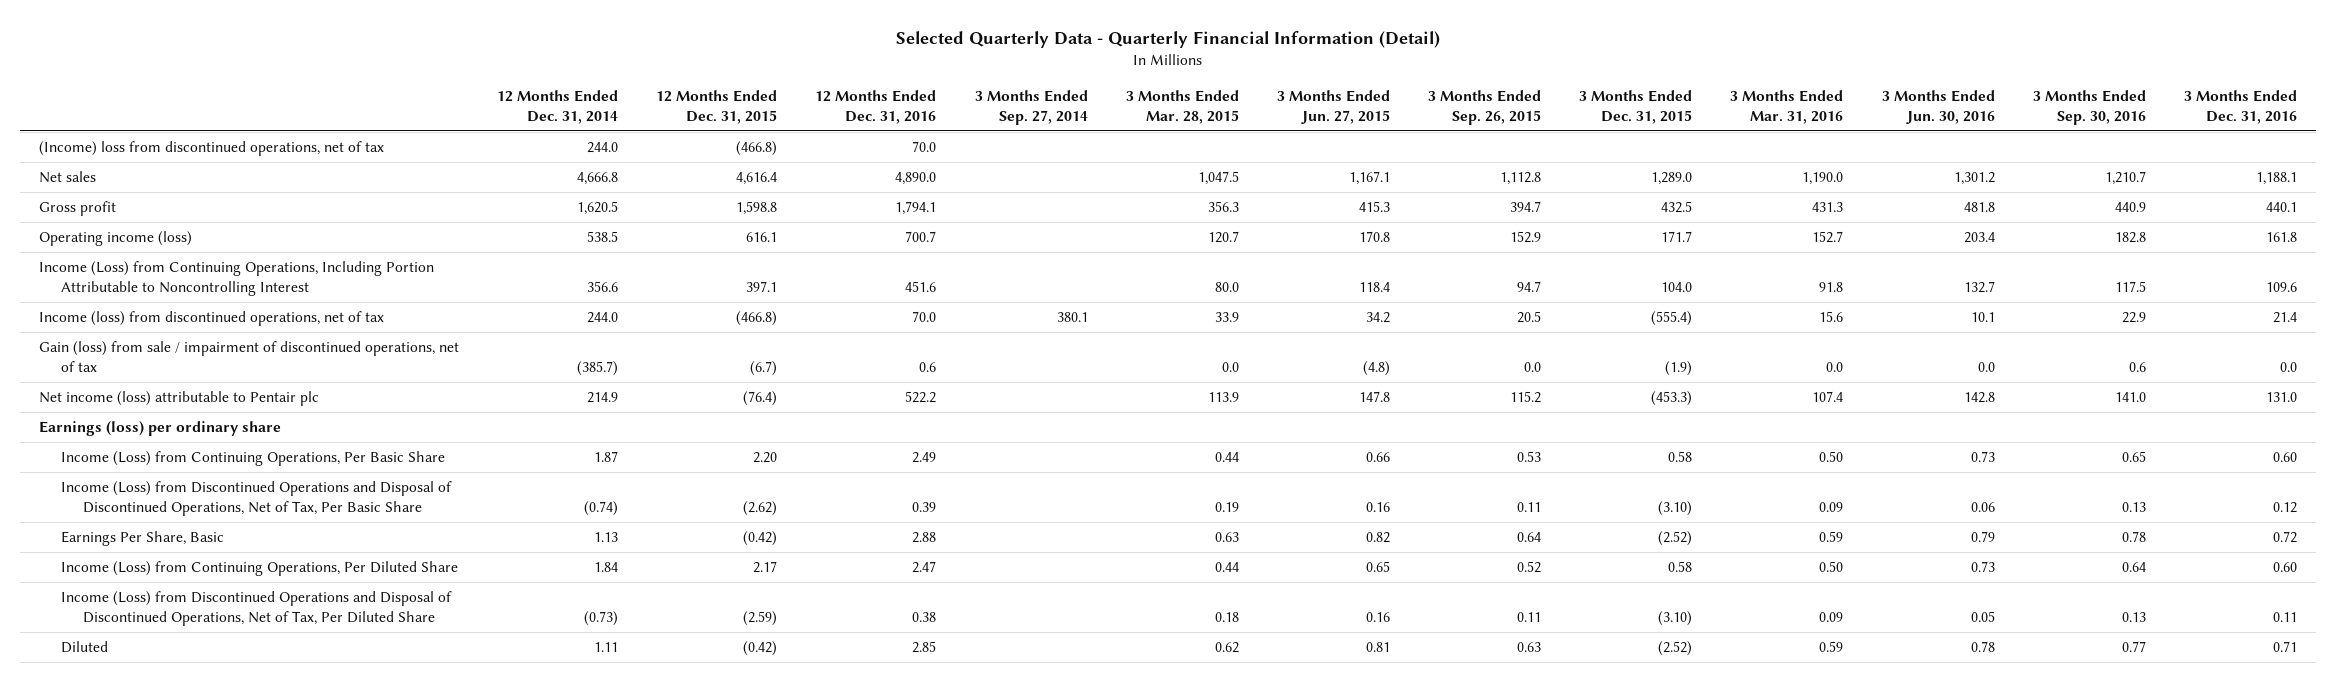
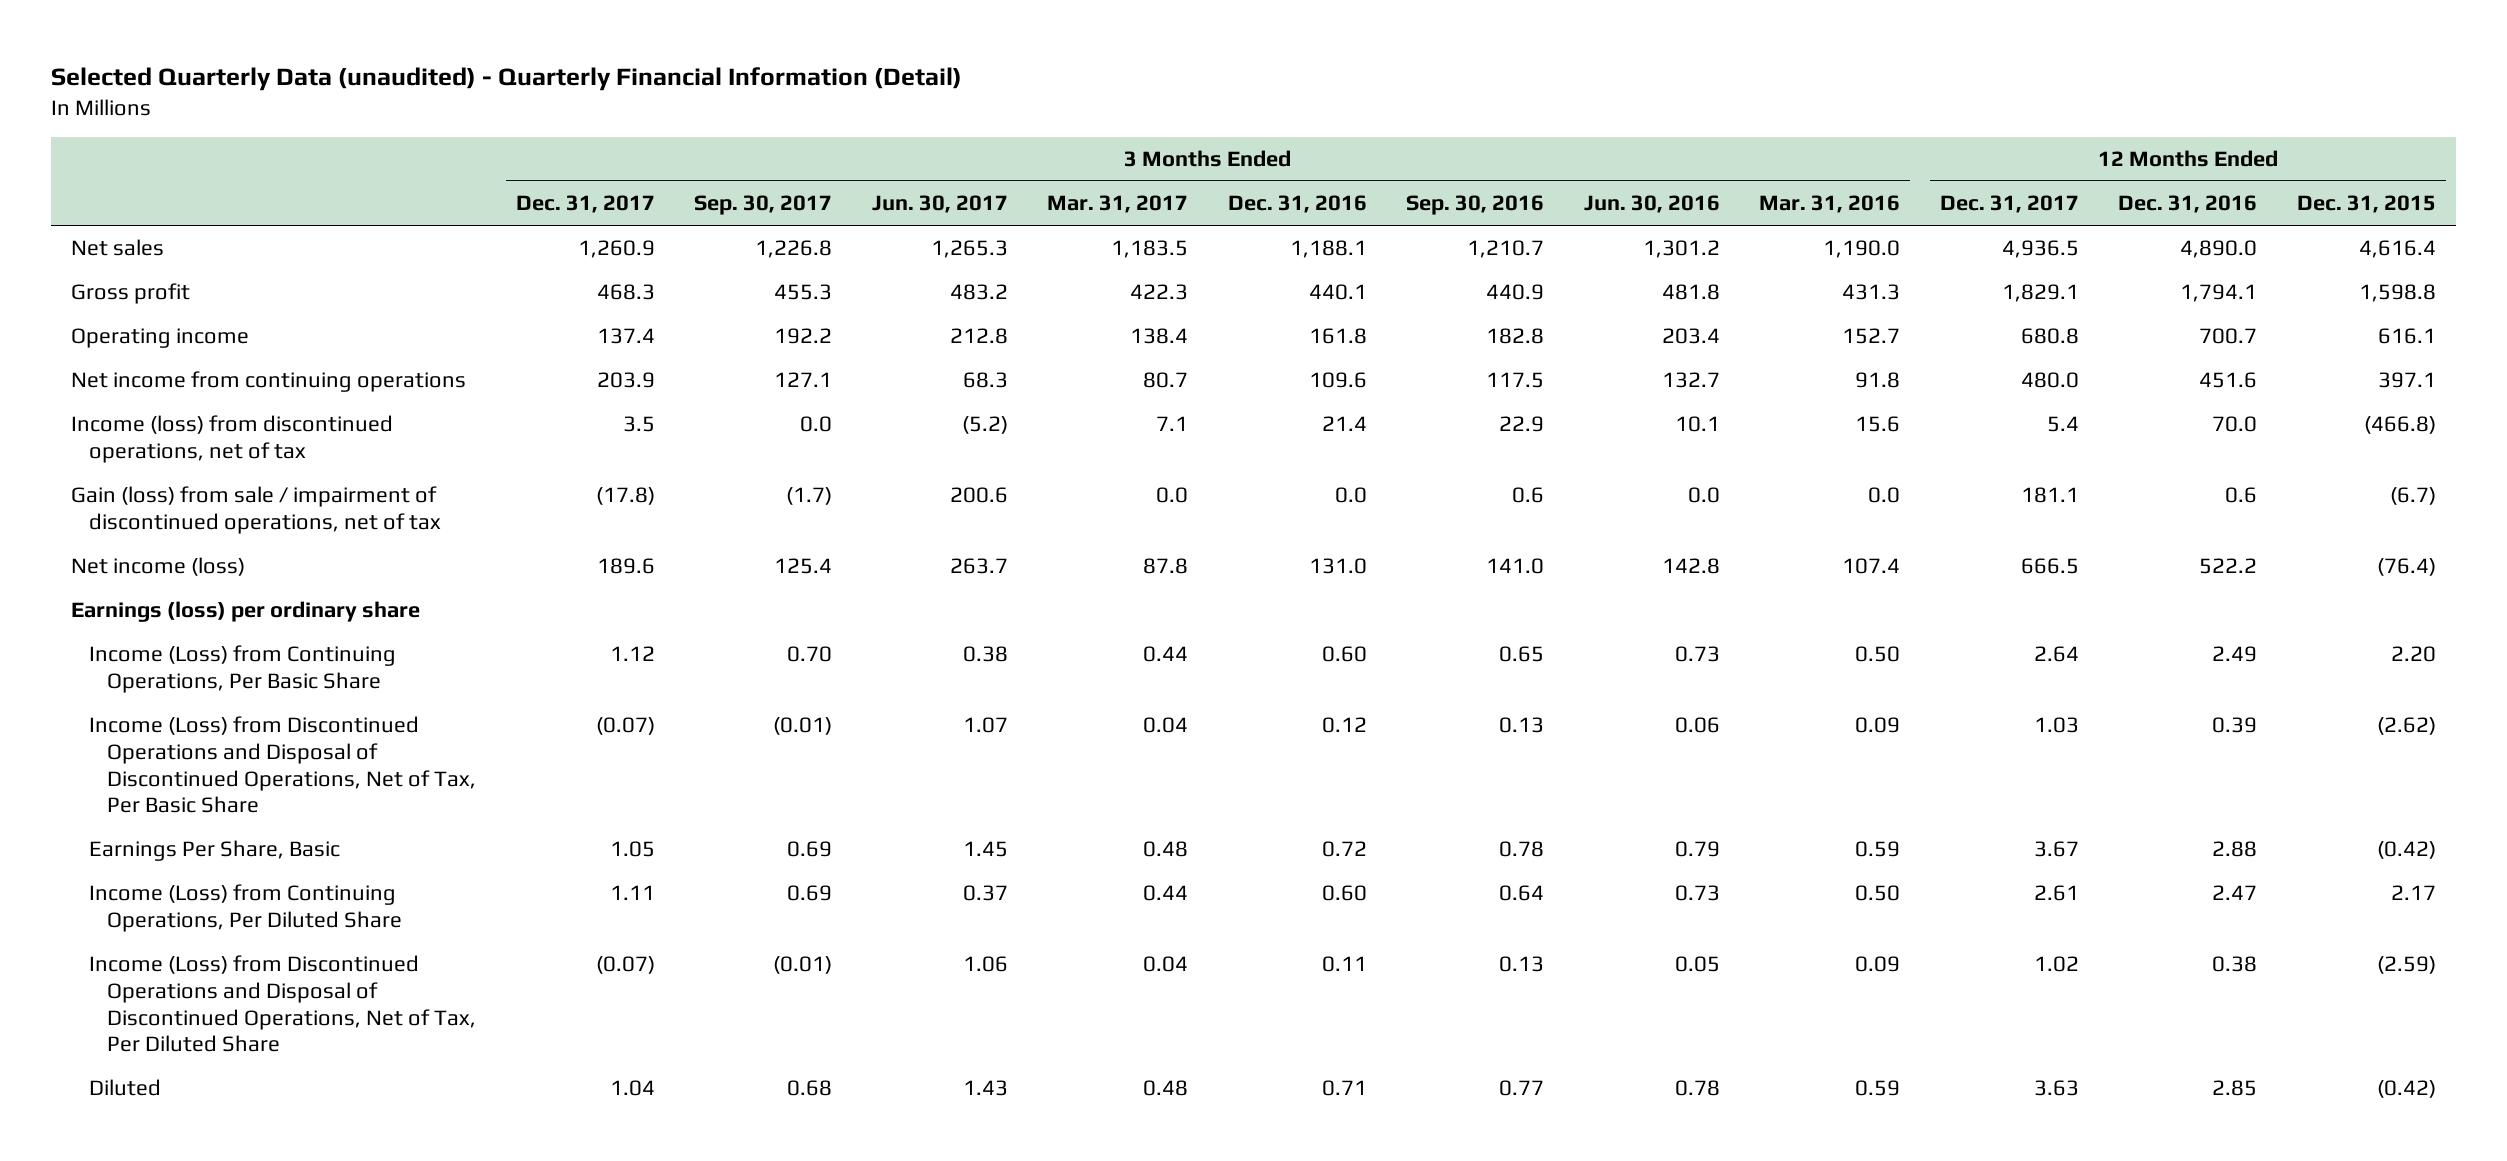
- Selected Quarterly Data - Quarterly Financial Information (Detail)
+ Selected Quarterly Data (unaudited) - Quarterly Financial Information (Detail)
- | 12 Months Ended Dec. 31, 2014 | 12 Months Ended Dec. 31, 2015 | 12 Months Ended Dec. 31, 2016 | 3 Months Ended Sep. 27, 2014 | 3 Months Ended Mar. 28, 2015 | 3 Months Ended Jun. 27, 2015 | 3 Months Ended Sep. 26, 2015 | 3 Months Ended Dec. 31, 2015 | 3 Months Ended Mar. 31, 2016 | 3 Months Ended Jun. 30, 2016 | 3 Months Ended Sep. 30, 2016 | 3 Months Ended Dec. 31, 2016
+ | 3 Months Ended Dec. 31, 2017 | 3 Months Ended Sep. 30, 2017 | 3 Months Ended Jun. 30, 2017 | 3 Months Ended Mar. 31, 2017 | 3 Months Ended Dec. 31, 2016 | 3 Months Ended Sep. 30, 2016 | 3 Months Ended Jun. 30, 2016 | 3 Months Ended Mar. 31, 2016 | 12 Months Ended Dec. 31, 2017 | 12 Months Ended Dec. 31, 2016 | 12 Months Ended Dec. 31, 2015
- (Income) loss from discontinued operations, net of tax | 244.0 | (466.8) | 70.0 | | | | | | | | |
- Operating income (loss) | 538.5 | 616.1 | 700.7 | | 120.7 | 170.8 | 152.9 | 171.7 | 152.7 | 203.4 | 182.8 | 161.8
- Income (Loss) from Continuing Operations, Including Portion Attributable to Noncontrolling Interest | 356.6 | 397.1 | 451.6 | | 80.0 | 118.4 | 94.7 | 104.0 | 91.8 | 132.7 | 117.5 | 109.6
+ Operating income | 137.4 | 192.2 | 212.8 | 138.4 | 161.8 | 182.8 | 203.4 | 152.7 | 680.8 | 700.7 | 616.1
+ Net income from continuing operations | 203.9 | 127.1 | 68.3 | 80.7 | 109.6 | 117.5 | 132.7 | 91.8 | 480.0 | 451.6 | 397.1
- Net income (loss) attributable to Pentair plc | 214.9 | (76.4) | 522.2 | | 113.9 | 147.8 | 115.2 | (453.3) | 107.4 | 142.8 | 141.0 | 131.0
+ Net income (loss) | 189.6 | 125.4 | 263.7 | 87.8 | 131.0 | 141.0 | 142.8 | 107.4 | 666.5 | 522.2 | (76.4)

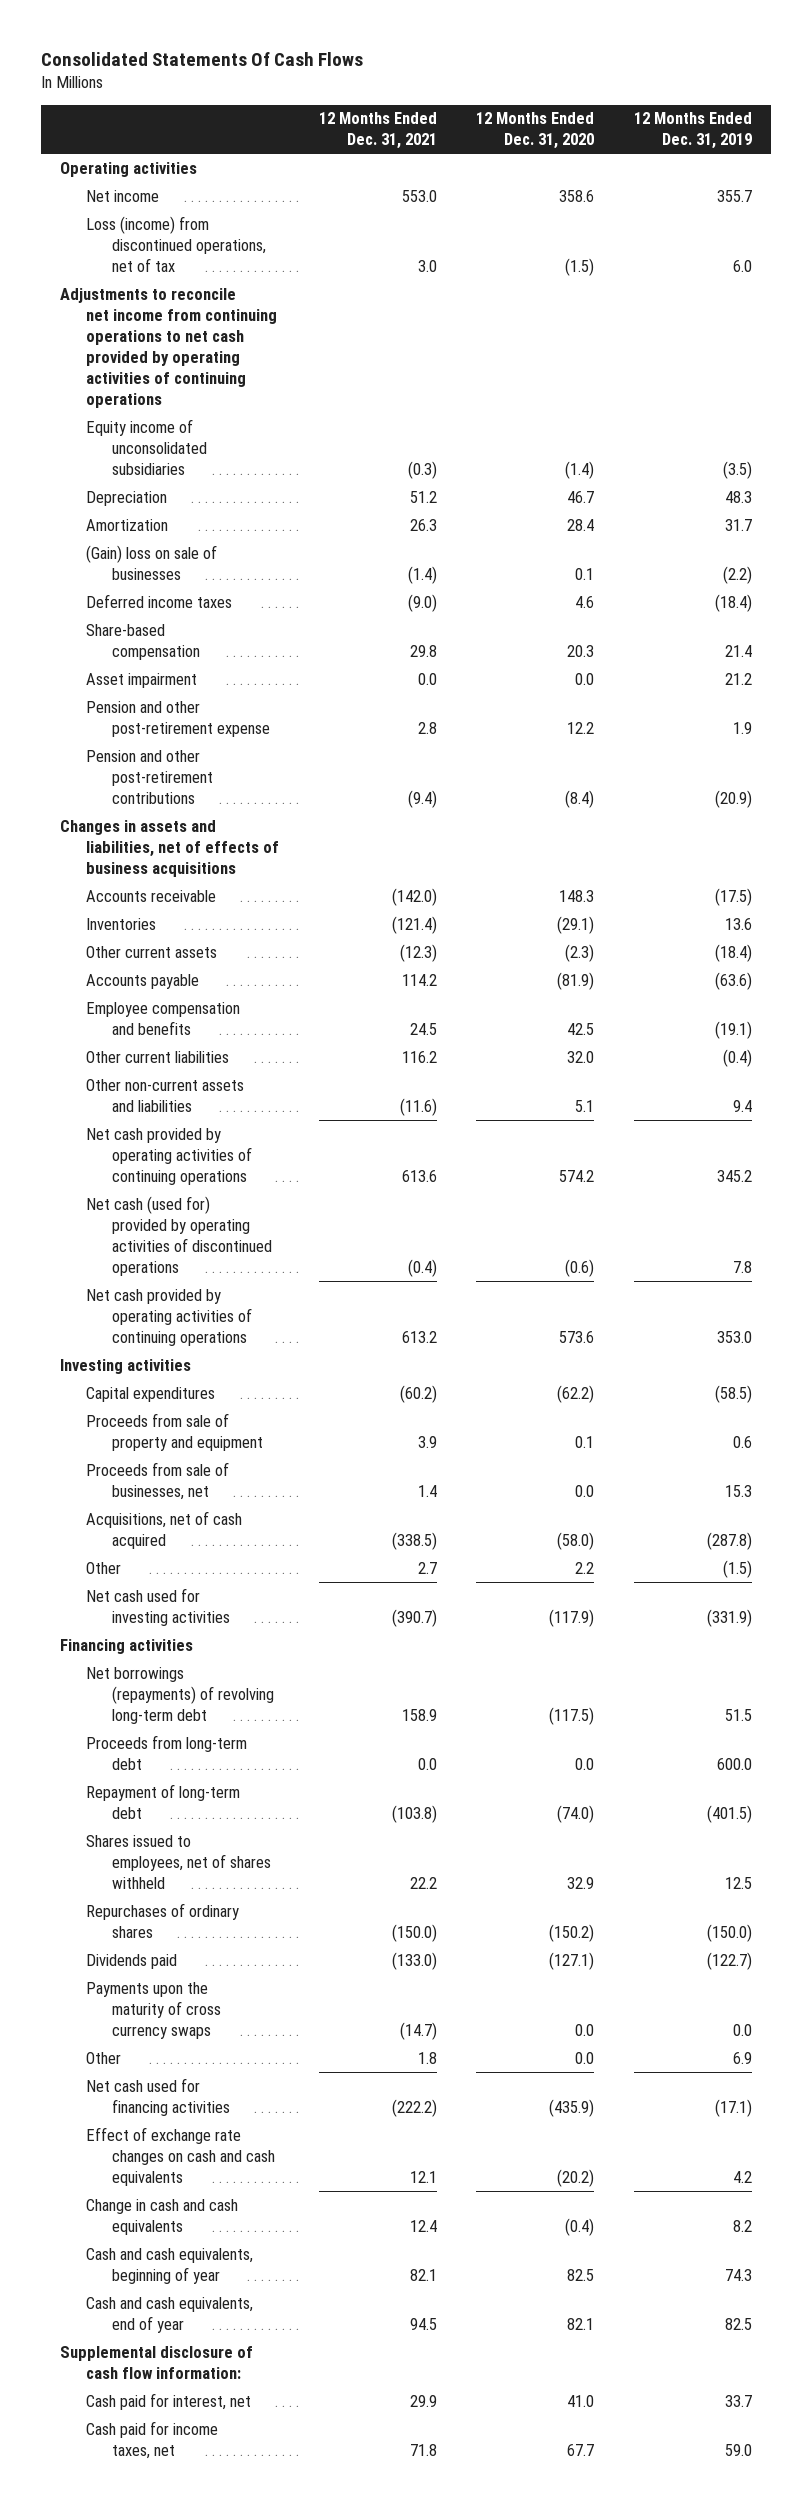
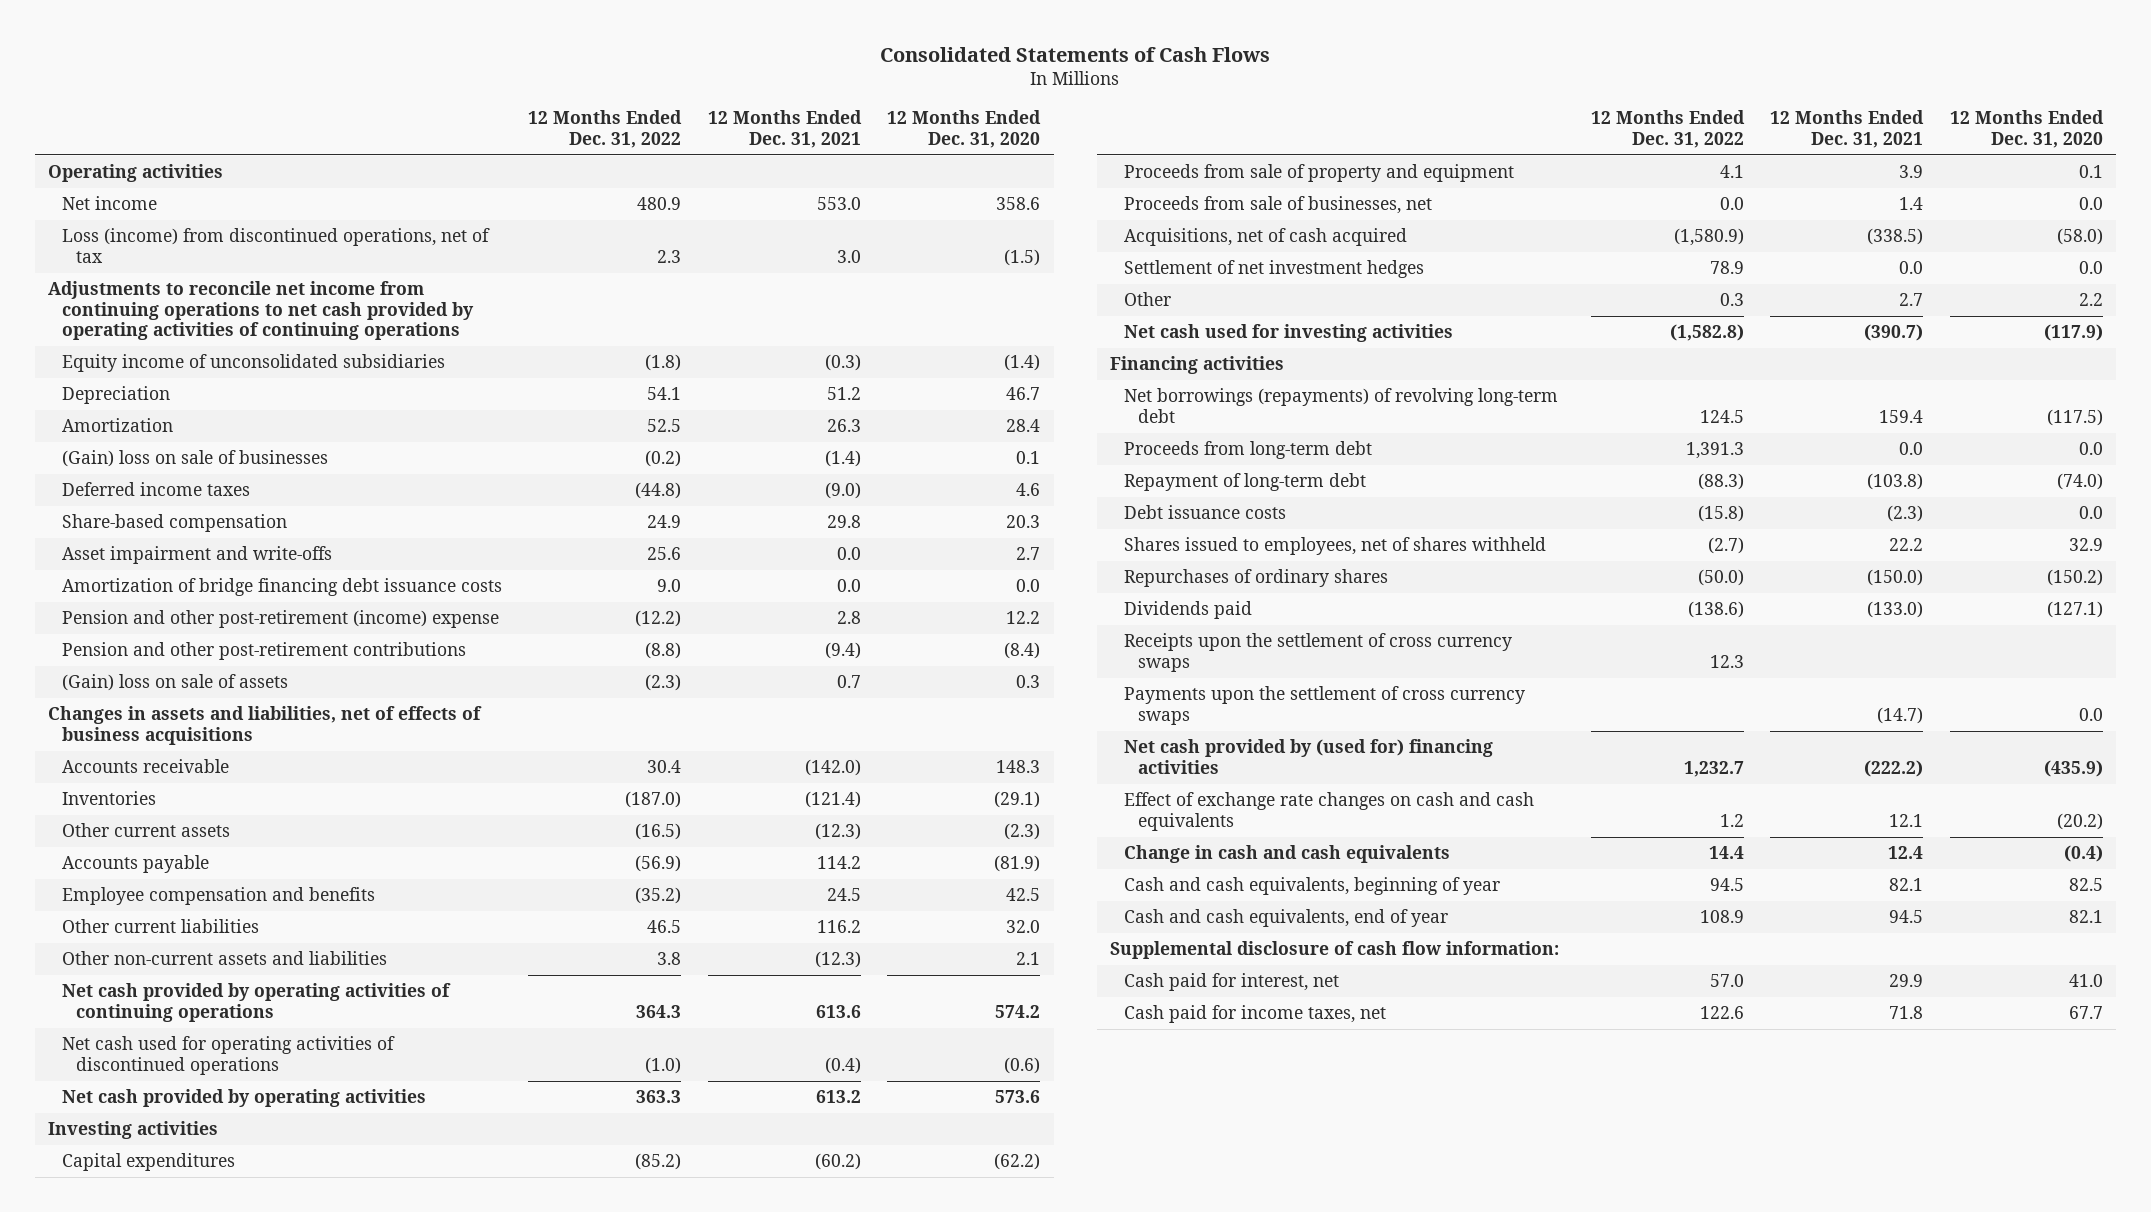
- Consolidated Statements Of Cash Flows
+ Consolidated Statements of Cash Flows
- | 12 Months Ended Dec. 31, 2021 | 12 Months Ended Dec. 31, 2020 | 12 Months Ended Dec. 31, 2019
+ | 12 Months Ended Dec. 31, 2022 | 12 Months Ended Dec. 31, 2021 | 12 Months Ended Dec. 31, 2020
- Asset impairment | 0.0 | 0.0 | 21.2
- Pension and other post-retirement expense | 2.8 | 12.2 | 1.9
+ Asset impairment and write-offs | 25.6 | 0.0 | 2.7
+ Amortization of bridge financing debt issuance costs | 9.0 | 0.0 | 0.0
+ Pension and other post-retirement (income) expense | (12.2) | 2.8 | 12.2
+ (Gain) loss on sale of assets | (2.3) | 0.7 | 0.3
- Other non-current assets and liabilities | (11.6) | 5.1 | 9.4
+ Other non-current assets and liabilities | 3.8 | (12.3) | 2.1
- Net cash (used for) provided by operating activities of discontinued operations | (0.4) | (0.6) | 7.8
- Net cash provided by operating activities of continuing operations | 613.2 | 573.6 | 353.0
+ Net cash used for operating activities of discontinued operations | (1.0) | (0.4) | (0.6)
+ Net cash provided by operating activities | 363.3 | 613.2 | 573.6
+ Settlement of net investment hedges | 78.9 | 0.0 | 0.0
- Net borrowings (repayments) of revolving long-term debt | 158.9 | (117.5) | 51.5
+ Net borrowings (repayments) of revolving long-term debt | 124.5 | 159.4 | (117.5)
+ Debt issuance costs | (15.8) | (2.3) | 0.0
- Payments upon the maturity of cross currency swaps | (14.7) | 0.0 | 0.0
- Other | 1.8 | 0.0 | 6.9
- Net cash used for financing activities | (222.2) | (435.9) | (17.1)
+ Receipts upon the settlement of cross currency swaps | 12.3 | |
+ Payments upon the settlement of cross currency swaps | | (14.7) | 0.0
+ Net cash provided by (used for) financing activities | 1,232.7 | (222.2) | (435.9)

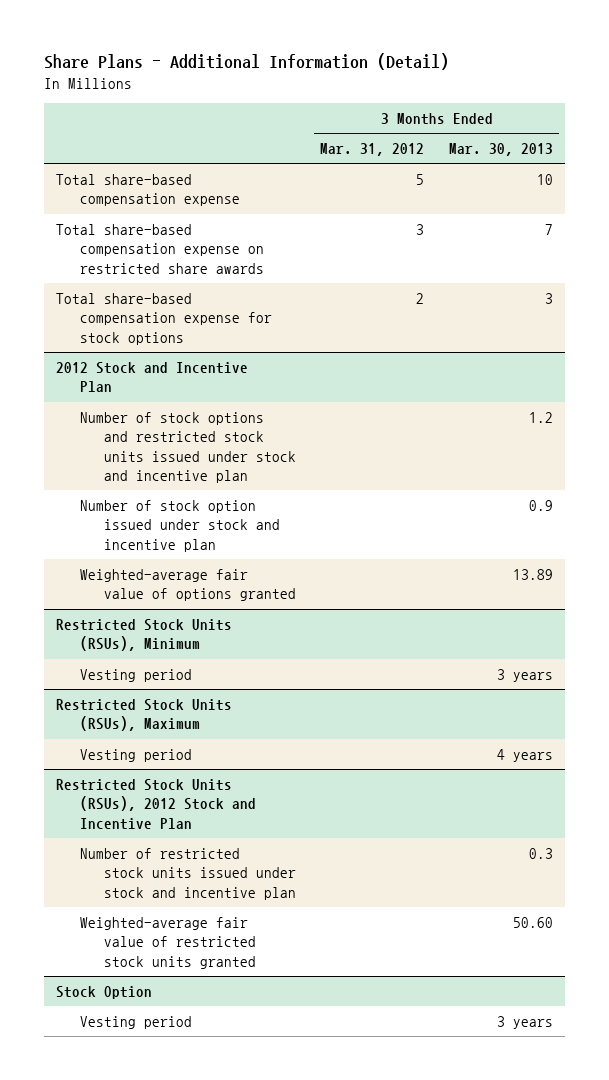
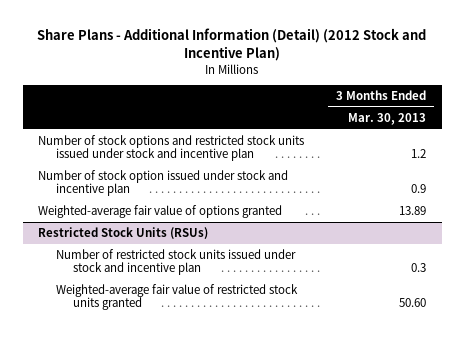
- Share Plans - Additional Information (Detail)
+ Share Plans - Additional Information (Detail) (2012 Stock and Incentive Plan)
- | 3 Months Ended Mar. 31, 2012 | 3 Months Ended Mar. 30, 2013
+ | 3 Months Ended Mar. 30, 2013
- Total share-based compensation expense | 5 | 10
- Total share-based compensation expense on restricted share awards | 3 | 7
- Total share-based compensation expense for stock options | 2 | 3
- 2012 Stock and Incentive Plan
- Restricted Stock Units (RSUs), Minimum
- Vesting period | | 3 years
- Restricted Stock Units (RSUs), Maximum
- Vesting period | | 4 years
- Restricted Stock Units (RSUs), 2012 Stock and Incentive Plan
+ Restricted Stock Units (RSUs)
- Stock Option
- Vesting period | | 3 years

